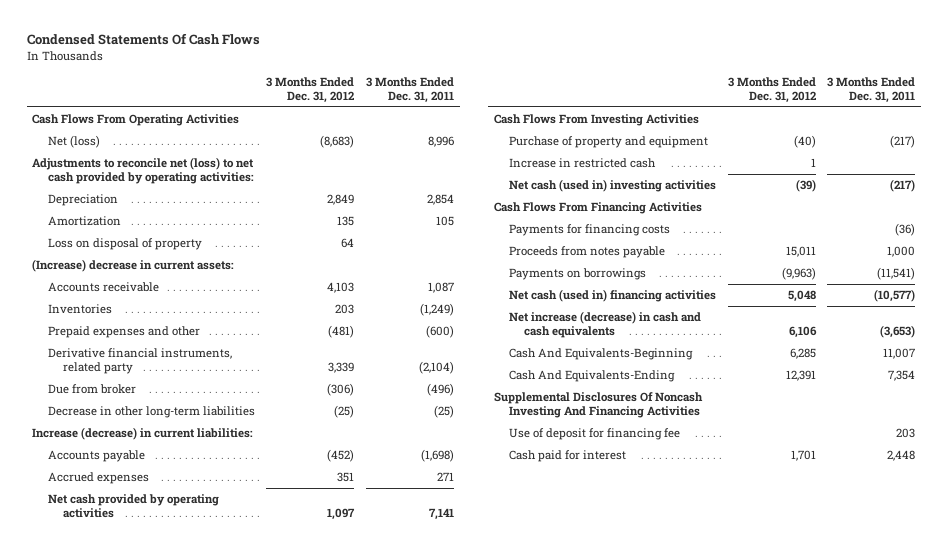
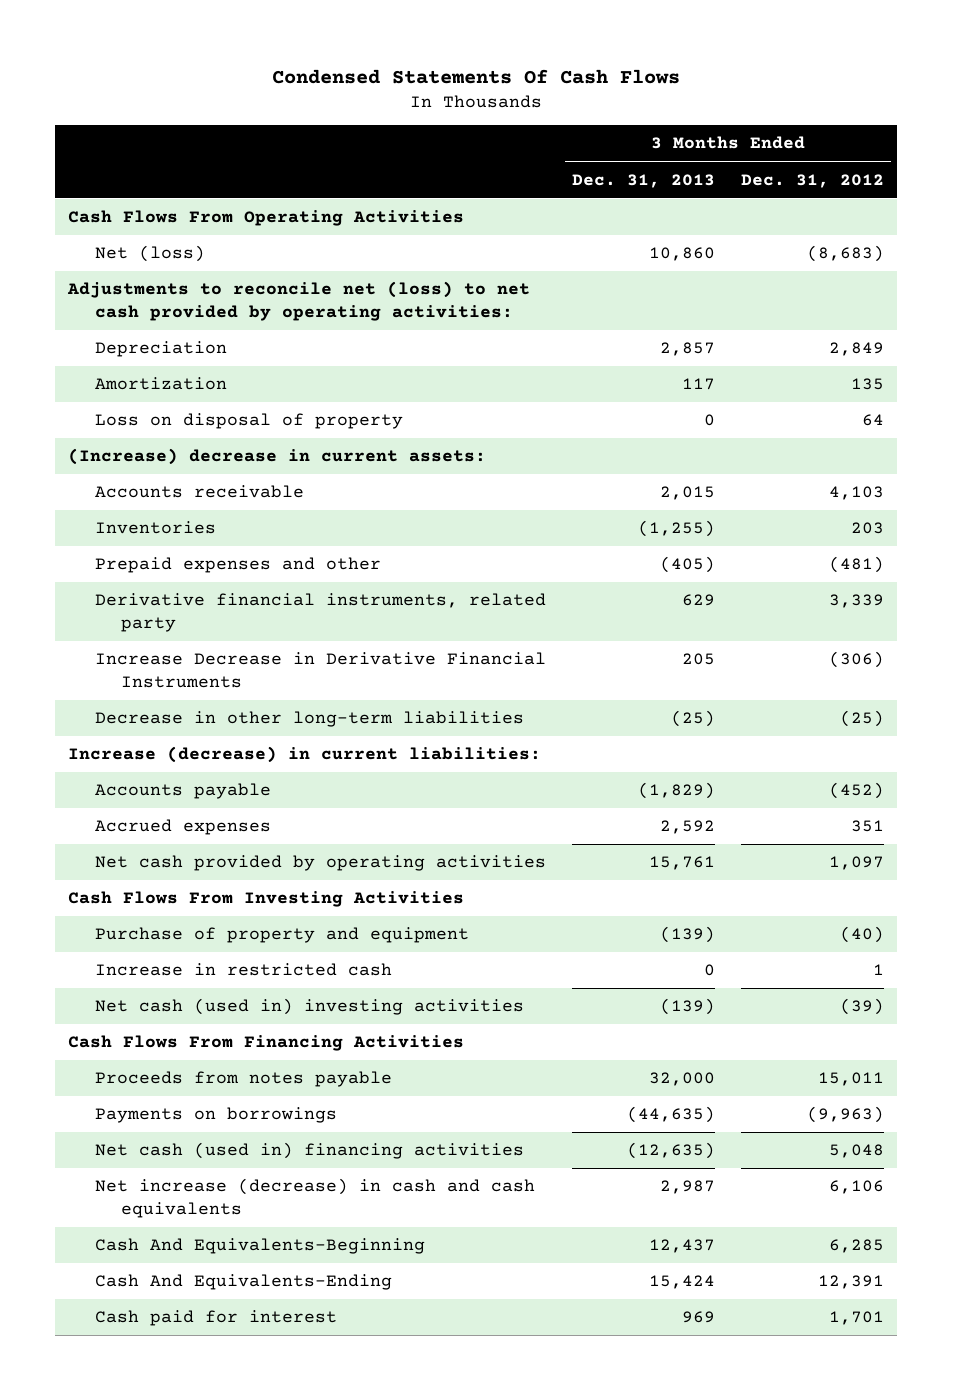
- | 3 Months Ended Dec. 31, 2012 | 3 Months Ended Dec. 31, 2011
+ | 3 Months Ended Dec. 31, 2013 | 3 Months Ended Dec. 31, 2012
- Due from broker | (306) | (496)
+ Increase Decrease in Derivative Financial Instruments | 205 | (306)
- Payments for financing costs | | (36)
- Supplemental Disclosures Of Noncash Investing And Financing Activities
- Use of deposit for financing fee | | 203

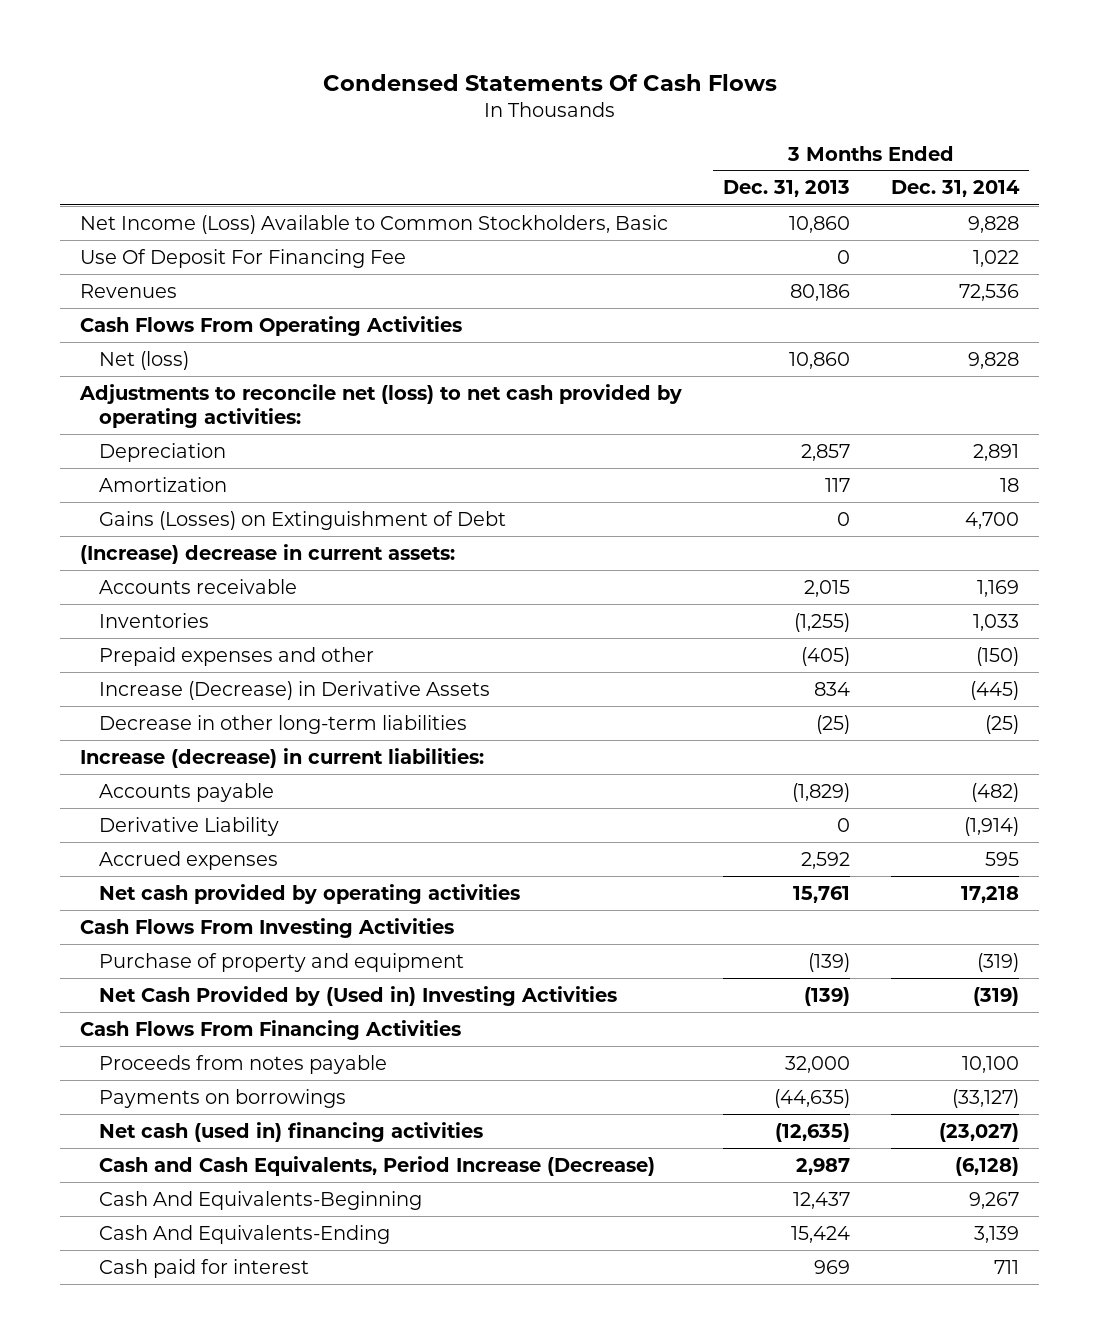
- | 3 Months Ended Dec. 31, 2013 | 3 Months Ended Dec. 31, 2012
+ | 3 Months Ended Dec. 31, 2013 | 3 Months Ended Dec. 31, 2014
+ Net Income (Loss) Available to Common Stockholders, Basic | 10,860 | 9,828
+ Use Of Deposit For Financing Fee | 0 | 1,022
+ Revenues | 80,186 | 72,536
- Loss on disposal of property | 0 | 64
+ Gains (Losses) on Extinguishment of Debt | 0 | 4,700
- Derivative financial instruments, related party | 629 | 3,339
- Increase Decrease in Derivative Financial Instruments | 205 | (306)
+ Increase (Decrease) in Derivative Assets | 834 | (445)
+ Derivative Liability | 0 | (1,914)
- Increase in restricted cash | 0 | 1
- Net cash (used in) investing activities | (139) | (39)
+ Net Cash Provided by (Used in) Investing Activities | (139) | (319)
- Net increase (decrease) in cash and cash equivalents | 2,987 | 6,106
+ Cash and Cash Equivalents, Period Increase (Decrease) | 2,987 | (6,128)

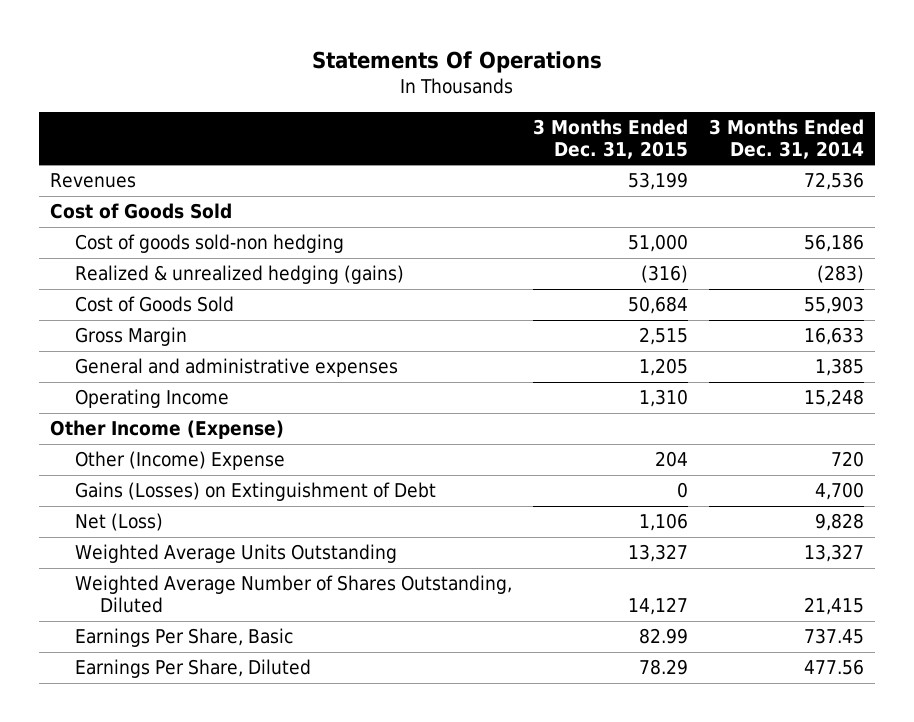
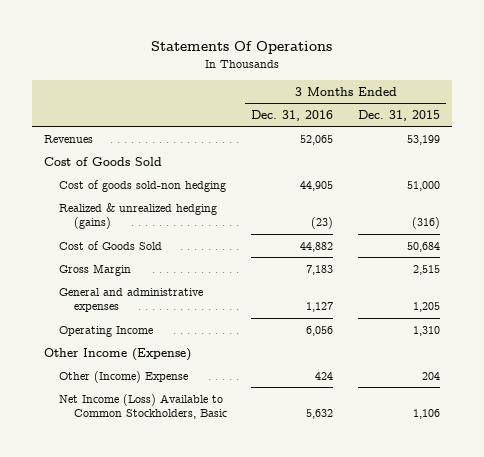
- | 3 Months Ended Dec. 31, 2015 | 3 Months Ended Dec. 31, 2014
+ | 3 Months Ended Dec. 31, 2016 | 3 Months Ended Dec. 31, 2015
- Gains (Losses) on Extinguishment of Debt | 0 | 4,700
- Net (Loss) | 1,106 | 9,828
- Weighted Average Units Outstanding | 13,327 | 13,327
- Weighted Average Number of Shares Outstanding, Diluted | 14,127 | 21,415
- Earnings Per Share, Basic | 82.99 | 737.45
- Earnings Per Share, Diluted | 78.29 | 477.56
+ Net Income (Loss) Available to Common Stockholders, Basic | 5,632 | 1,106

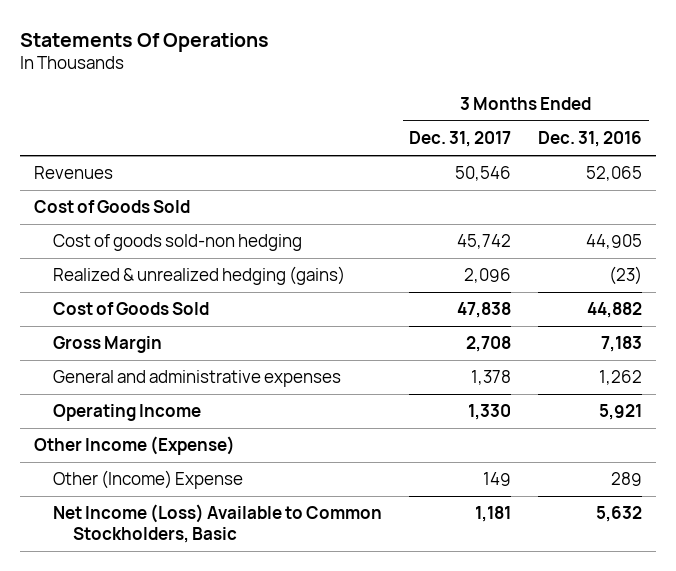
- | 3 Months Ended Dec. 31, 2016 | 3 Months Ended Dec. 31, 2015
+ | 3 Months Ended Dec. 31, 2017 | 3 Months Ended Dec. 31, 2016
- General and administrative expenses | 1,127 | 1,205
- Operating Income | 6,056 | 1,310
+ General and administrative expenses | 1,378 | 1,262
+ Operating Income | 1,330 | 5,921
- Other (Income) Expense | 424 | 204
+ Other (Income) Expense | 149 | 289

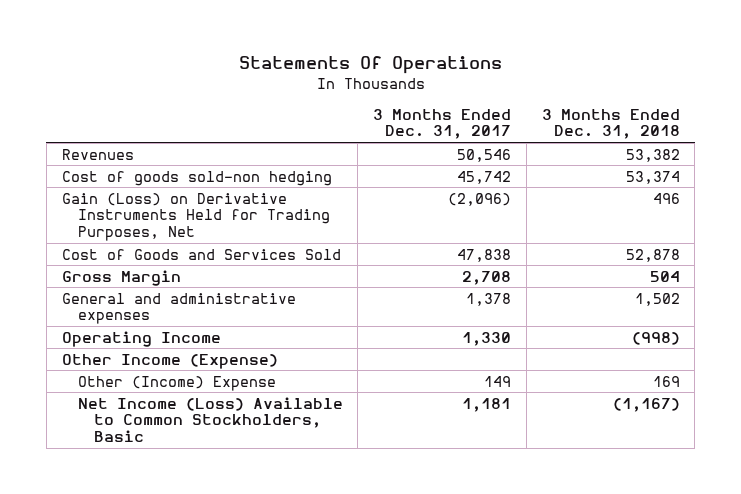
- | 3 Months Ended Dec. 31, 2017 | 3 Months Ended Dec. 31, 2016
+ | 3 Months Ended Dec. 31, 2017 | 3 Months Ended Dec. 31, 2018
- Cost of Goods Sold
- Realized & unrealized hedging (gains) | 2,096 | (23)
- Cost of Goods Sold | 47,838 | 44,882
+ Gain (Loss) on Derivative Instruments Held for Trading Purposes, Net | (2,096) | 496
+ Cost of Goods and Services Sold | 47,838 | 52,878

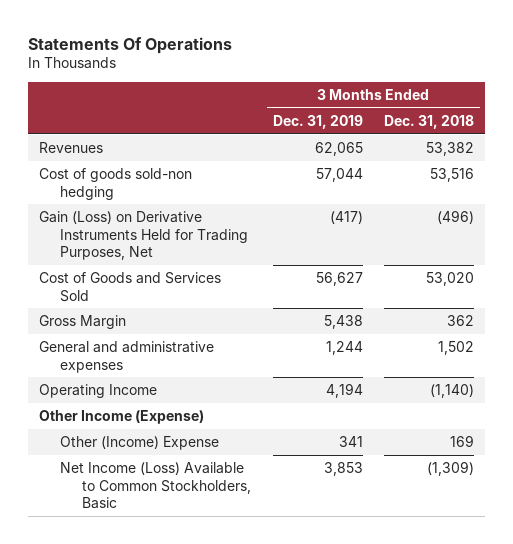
- | 3 Months Ended Dec. 31, 2017 | 3 Months Ended Dec. 31, 2018
+ | 3 Months Ended Dec. 31, 2019 | 3 Months Ended Dec. 31, 2018
- Cost of goods sold-non hedging | 45,742 | 53,374
- Gain (Loss) on Derivative Instruments Held for Trading Purposes, Net | (2,096) | 496
- Cost of Goods and Services Sold | 47,838 | 52,878
- Gross Margin | 2,708 | 504
+ Cost of goods sold-non hedging | 57,044 | 53,516
+ Gain (Loss) on Derivative Instruments Held for Trading Purposes, Net | (417) | (496)
+ Cost of Goods and Services Sold | 56,627 | 53,020
+ Gross Margin | 5,438 | 362
- Operating Income | 1,330 | (998)
+ Operating Income | 4,194 | (1,140)
- Net Income (Loss) Available to Common Stockholders, Basic | 1,181 | (1,167)
+ Net Income (Loss) Available to Common Stockholders, Basic | 3,853 | (1,309)

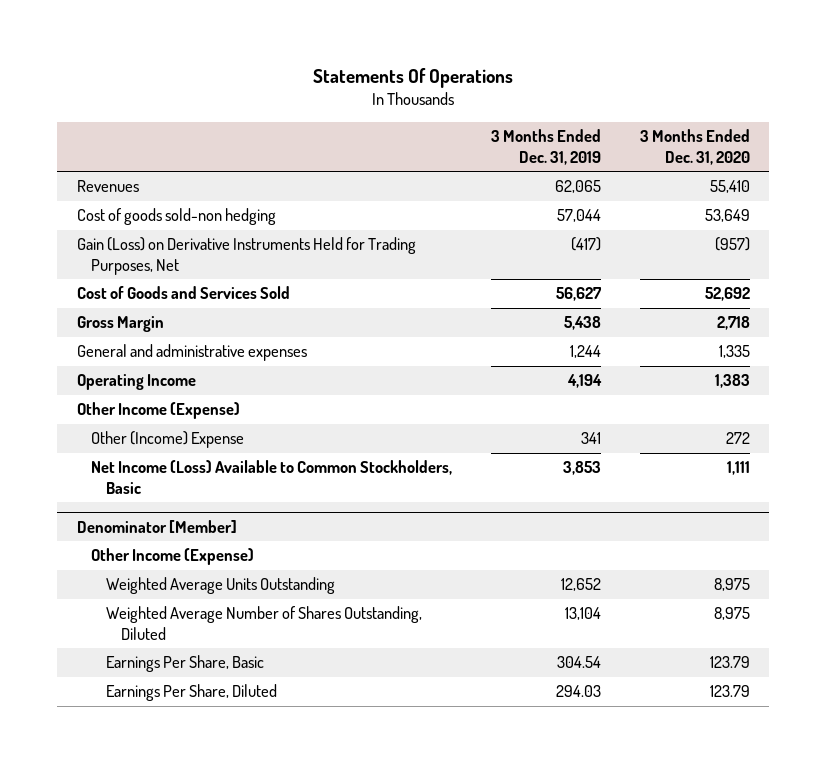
- | 3 Months Ended Dec. 31, 2019 | 3 Months Ended Dec. 31, 2018
+ | 3 Months Ended Dec. 31, 2019 | 3 Months Ended Dec. 31, 2020
+ Denominator [Member]
+ Other Income (Expense)
+ Weighted Average Units Outstanding | 12,652 | 8,975
+ Weighted Average Number of Shares Outstanding, Diluted | 13,104 | 8,975
+ Earnings Per Share, Basic | 304.54 | 123.79
+ Earnings Per Share, Diluted | 294.03 | 123.79

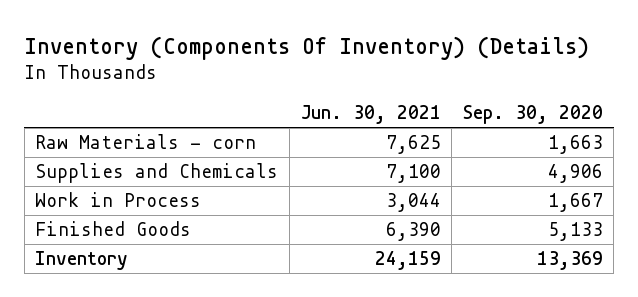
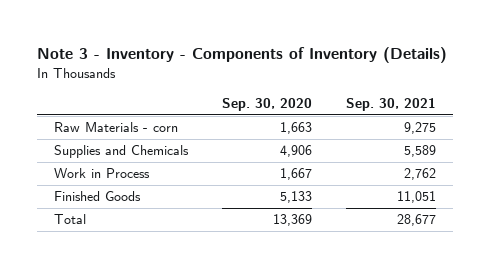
- Inventory (Components Of Inventory) (Details)
+ Note 3 - Inventory - Components of Inventory (Details)
- | Jun. 30, 2021 | Sep. 30, 2020
+ | Sep. 30, 2020 | Sep. 30, 2021
- Inventory | 24,159 | 13,369
+ Total | 13,369 | 28,677

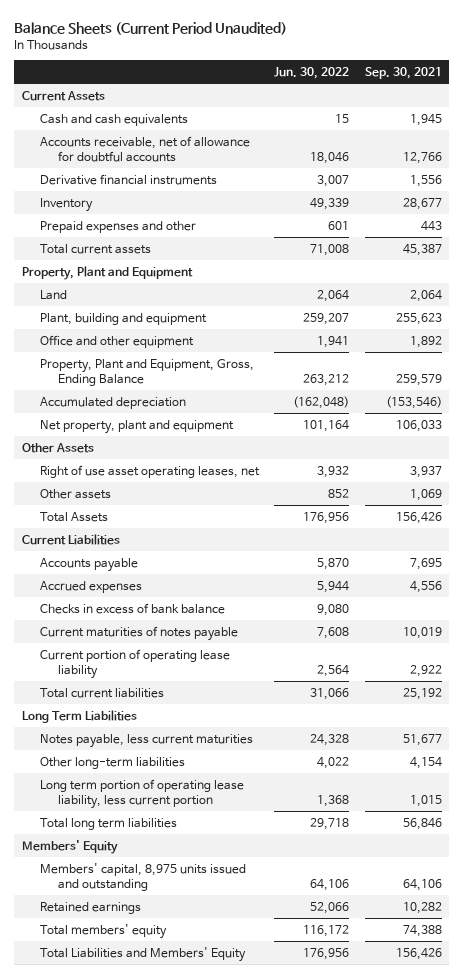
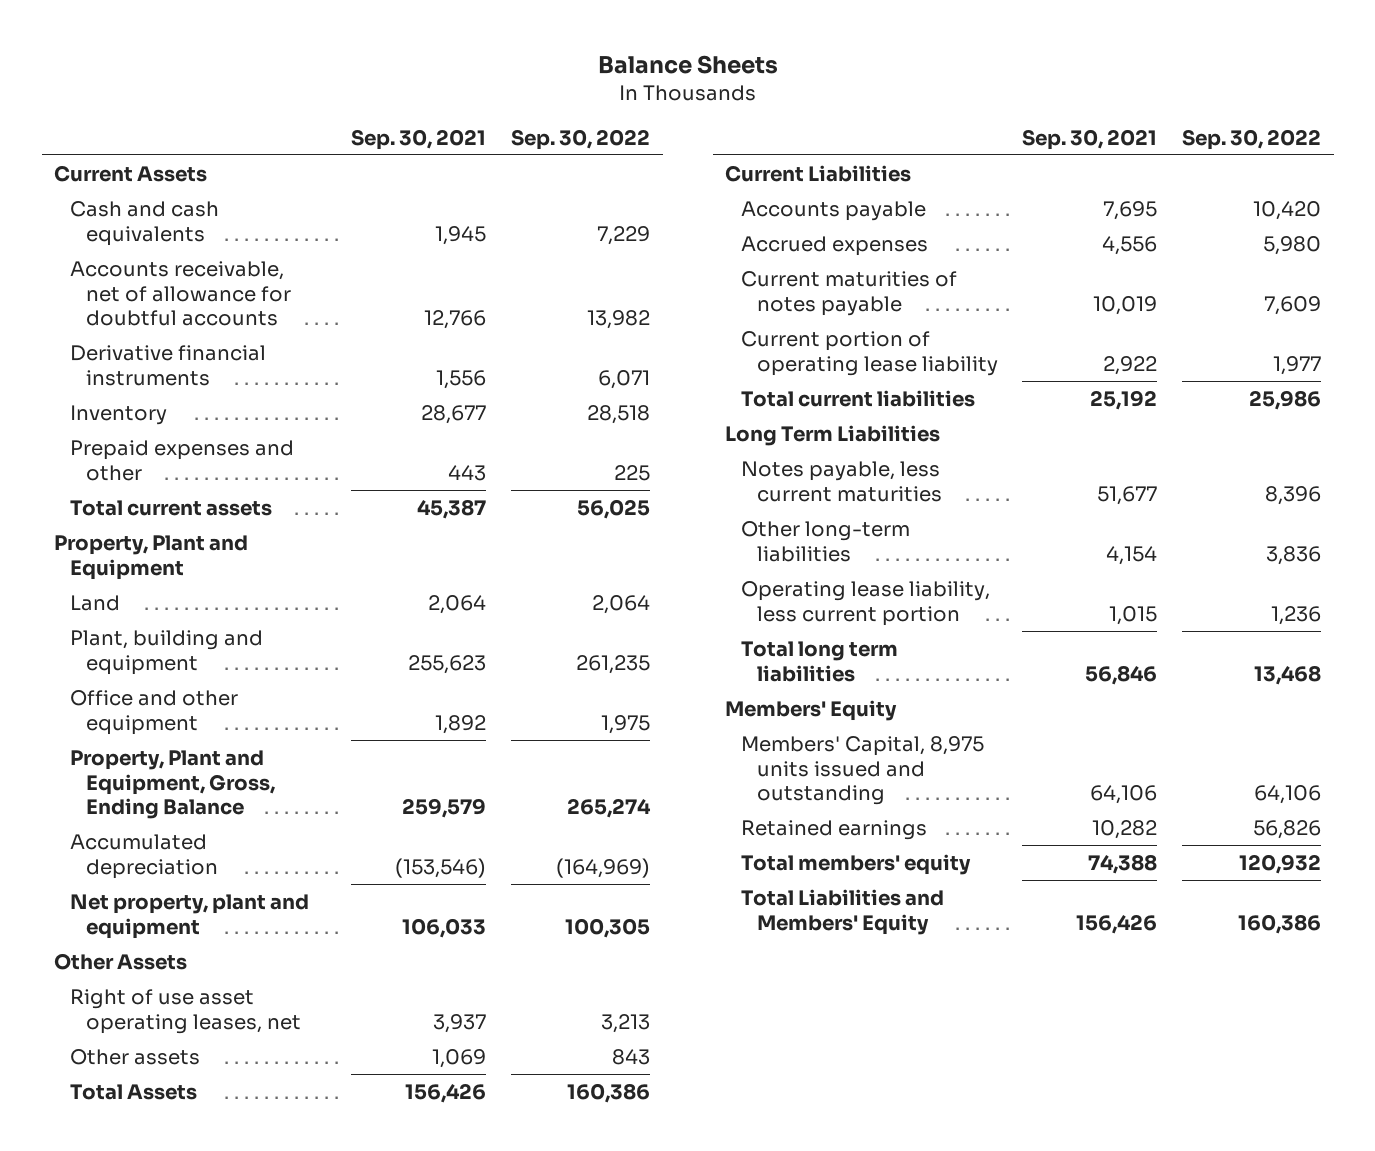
- Balance Sheets (Current Period Unaudited)
+ Balance Sheets
- | Jun. 30, 2022 | Sep. 30, 2021
+ | Sep. 30, 2021 | Sep. 30, 2022
- Checks in excess of bank balance | 9,080 |
- Long term portion of operating lease liability, less current portion | 1,368 | 1,015
+ Operating lease liability, less current portion | 1,015 | 1,236
- Members' capital, 8,975 units issued and outstanding | 64,106 | 64,106
+ Members' Capital, 8,975 units issued and outstanding | 64,106 | 64,106

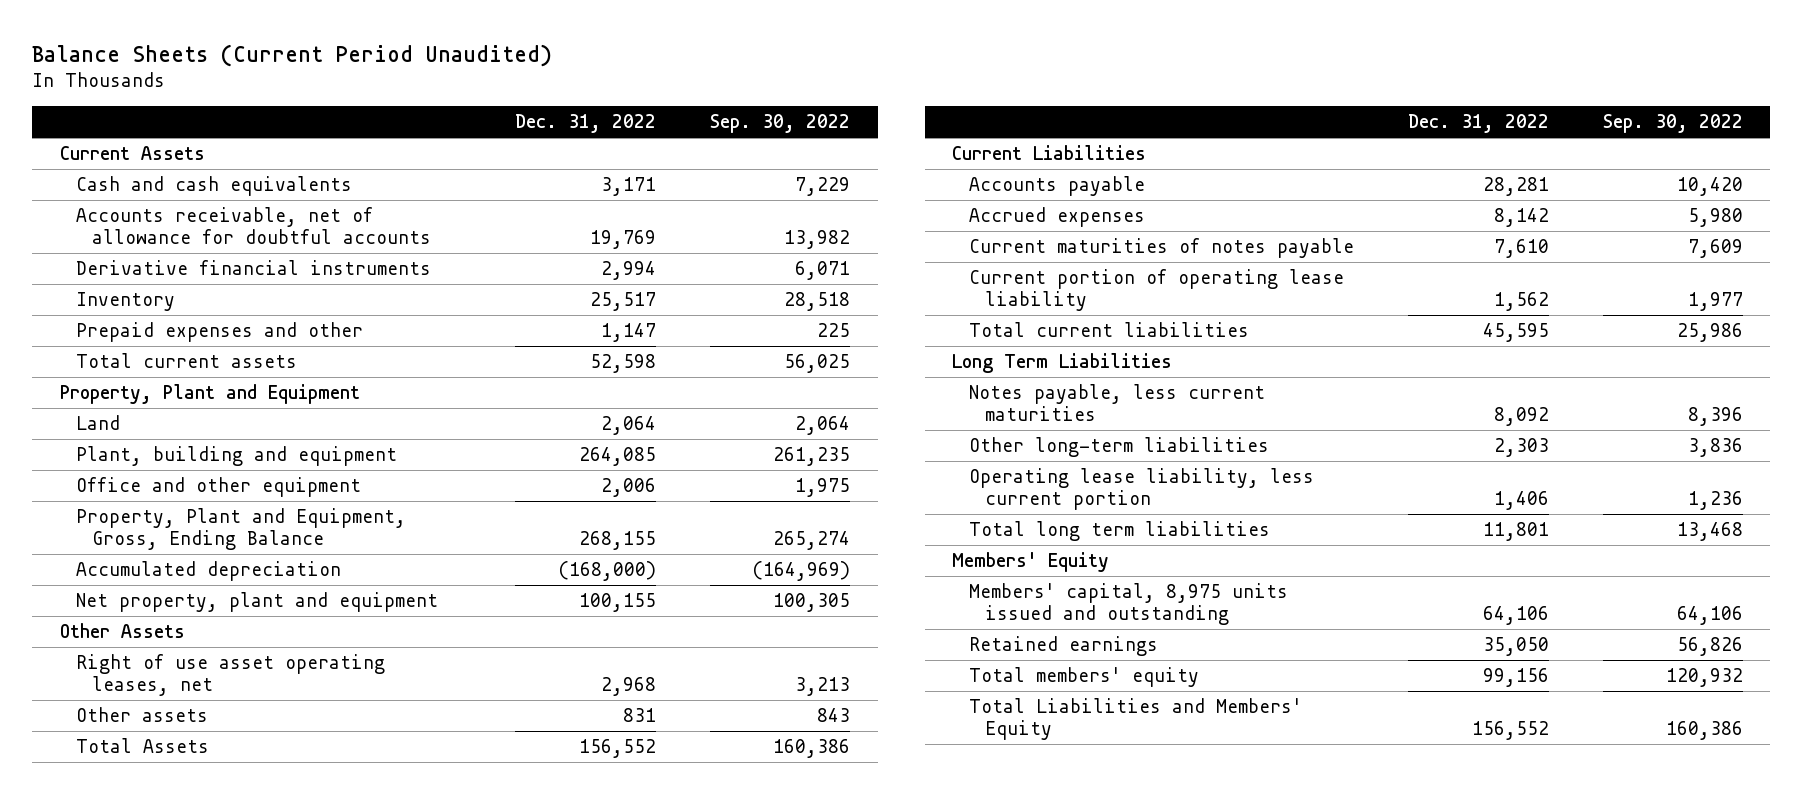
- Balance Sheets
+ Balance Sheets (Current Period Unaudited)
- | Sep. 30, 2021 | Sep. 30, 2022
+ | Dec. 31, 2022 | Sep. 30, 2022
- Members' Capital, 8,975 units issued and outstanding | 64,106 | 64,106
+ Members' capital, 8,975 units issued and outstanding | 64,106 | 64,106

